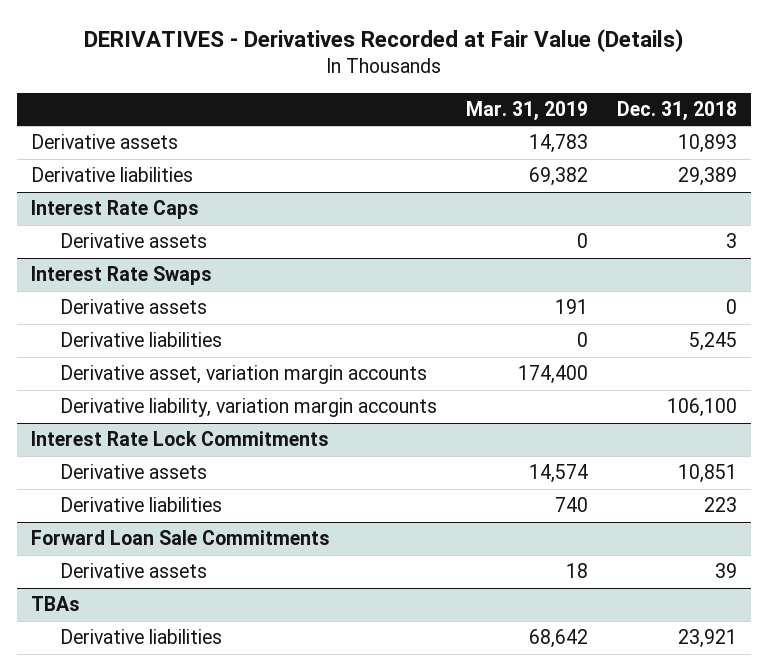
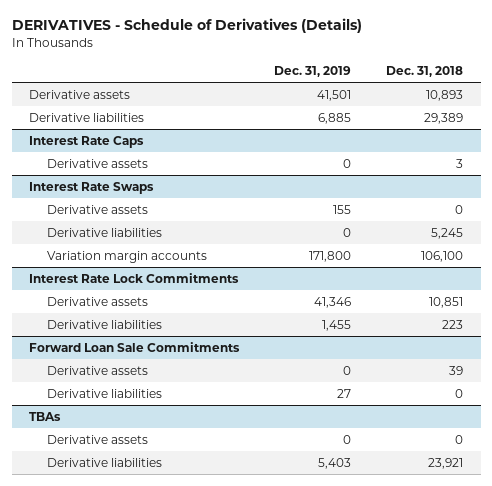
- DERIVATIVES - Derivatives Recorded at Fair Value (Details)
+ DERIVATIVES - Schedule of Derivatives (Details)
- | Mar. 31, 2019 | Dec. 31, 2018
+ | Dec. 31, 2019 | Dec. 31, 2018
@ Interest Rate Swaps
- Derivative asset, variation margin accounts | 174,400 |
- Derivative liability, variation margin accounts | | 106,100
+ Variation margin accounts | 171,800 | 106,100
@ Forward Loan Sale Commitments
+ Derivative liabilities | 27 | 0
@ TBAs
+ Derivative assets | 0 | 0

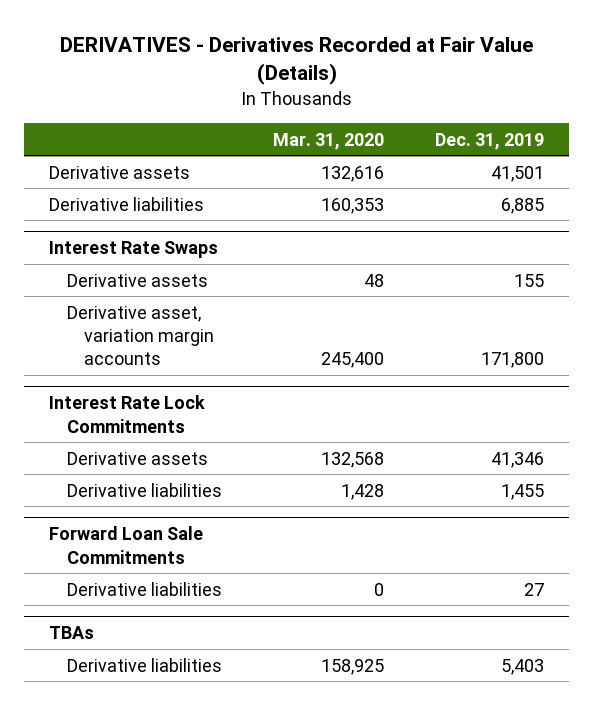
- DERIVATIVES - Schedule of Derivatives (Details)
+ DERIVATIVES - Derivatives Recorded at Fair Value (Details)
- | Dec. 31, 2019 | Dec. 31, 2018
+ | Mar. 31, 2020 | Dec. 31, 2019
- Interest Rate Caps
- Derivative assets | 0 | 3
@ Interest Rate Swaps
- Derivative liabilities | 0 | 5,245
- Variation margin accounts | 171,800 | 106,100
+ Derivative asset, variation margin accounts | 245,400 | 171,800
@ Forward Loan Sale Commitments
- Derivative assets | 0 | 39
@ TBAs
- Derivative assets | 0 | 0

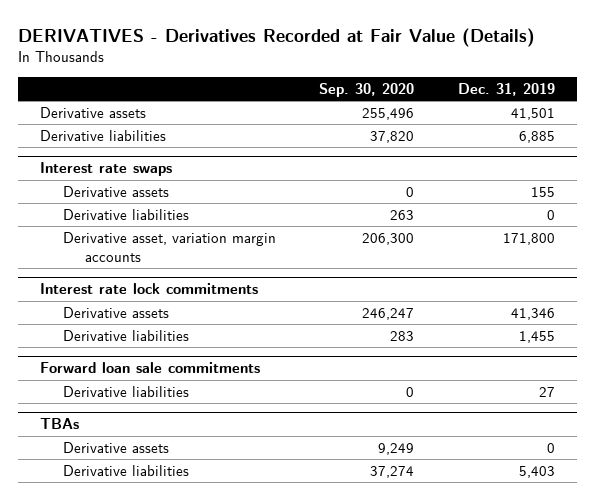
- | Mar. 31, 2020 | Dec. 31, 2019
+ | Sep. 30, 2020 | Dec. 31, 2019
- Interest Rate Swaps
+ Interest rate swaps
+ Derivative liabilities | 263 | 0
- Interest Rate Lock Commitments
+ Interest rate lock commitments
- Forward Loan Sale Commitments
+ Forward loan sale commitments
@ TBAs
+ Derivative assets | 9,249 | 0

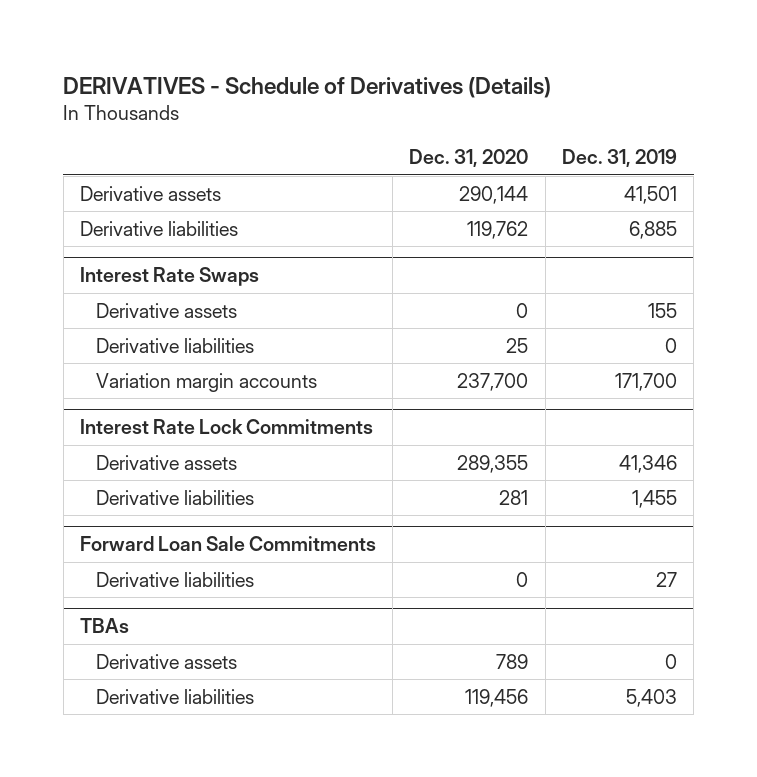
- DERIVATIVES - Derivatives Recorded at Fair Value (Details)
+ DERIVATIVES - Schedule of Derivatives (Details)
- | Sep. 30, 2020 | Dec. 31, 2019
+ | Dec. 31, 2020 | Dec. 31, 2019
- Interest rate swaps
+ Interest Rate Swaps
- Derivative asset, variation margin accounts | 206,300 | 171,800
- Interest rate lock commitments
+ Variation margin accounts | 237,700 | 171,700
+ Interest Rate Lock Commitments
- Forward loan sale commitments
+ Forward Loan Sale Commitments

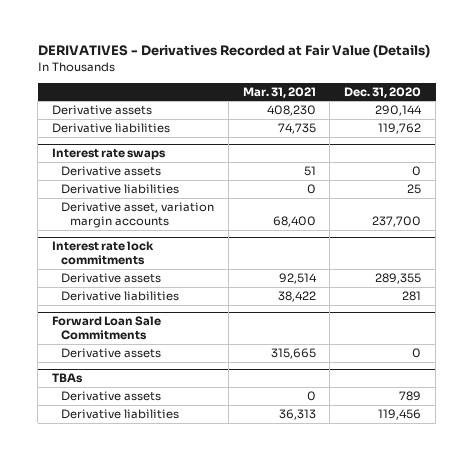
- DERIVATIVES - Schedule of Derivatives (Details)
+ DERIVATIVES - Derivatives Recorded at Fair Value (Details)
- | Dec. 31, 2020 | Dec. 31, 2019
+ | Mar. 31, 2021 | Dec. 31, 2020
- Interest Rate Swaps
+ Interest rate swaps
- Variation margin accounts | 237,700 | 171,700
- Interest Rate Lock Commitments
+ Derivative asset, variation margin accounts | 68,400 | 237,700
+ Interest rate lock commitments
@ Forward Loan Sale Commitments
- Derivative liabilities | 0 | 27
+ Derivative assets | 315,665 | 0

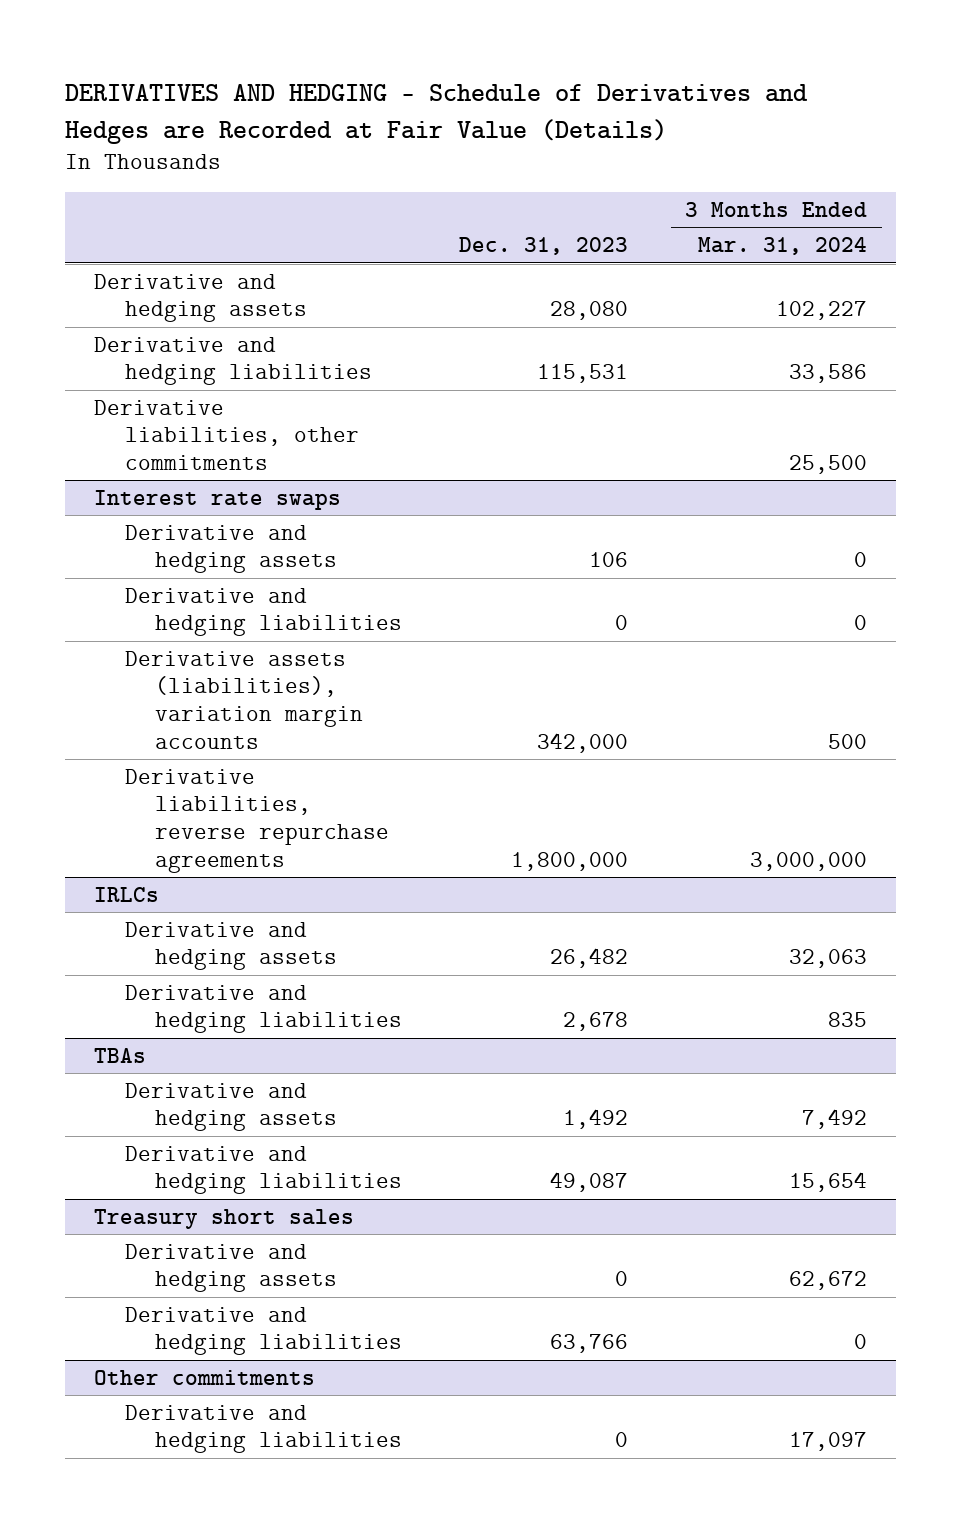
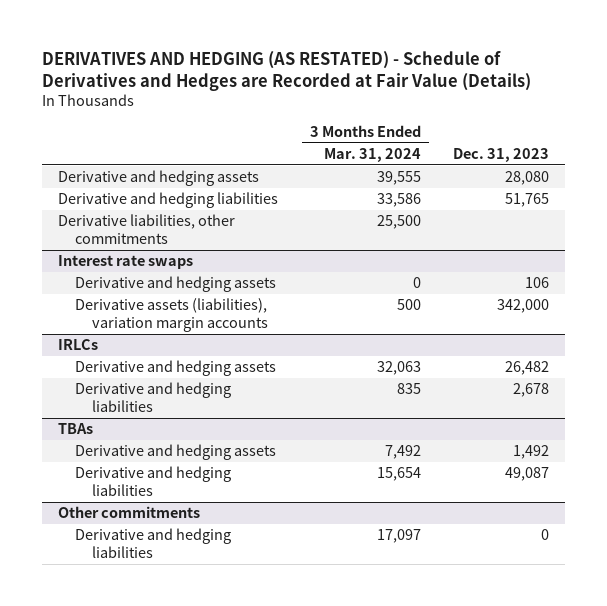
- DERIVATIVES AND HEDGING - Schedule of Derivatives and Hedges are Recorded at Fair Value (Details)
+ DERIVATIVES AND HEDGING (AS RESTATED) - Schedule of Derivatives and Hedges are Recorded at Fair Value (Details)
- | Dec. 31, 2023 | 3 Months Ended Mar. 31, 2024
+ | 3 Months Ended Mar. 31, 2024 | Dec. 31, 2023
- Derivative and hedging assets | 28,080 | 102,227
- Derivative and hedging liabilities | 115,531 | 33,586
+ Derivative and hedging assets | 39,555 | 28,080
+ Derivative and hedging liabilities | 33,586 | 51,765
@ Interest rate swaps
- Derivative and hedging liabilities | 0 | 0
- Derivative liabilities, reverse repurchase agreements | 1,800,000 | 3,000,000
- Treasury short sales
- Derivative and hedging assets | 0 | 62,672
- Derivative and hedging liabilities | 63,766 | 0

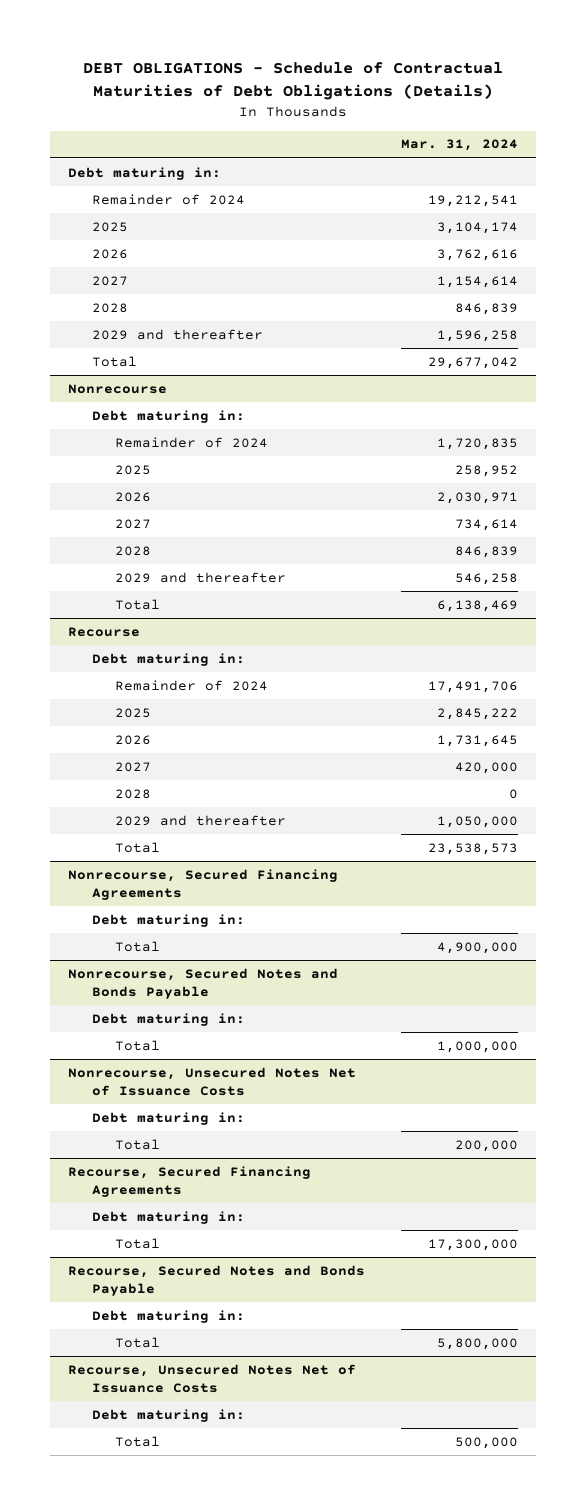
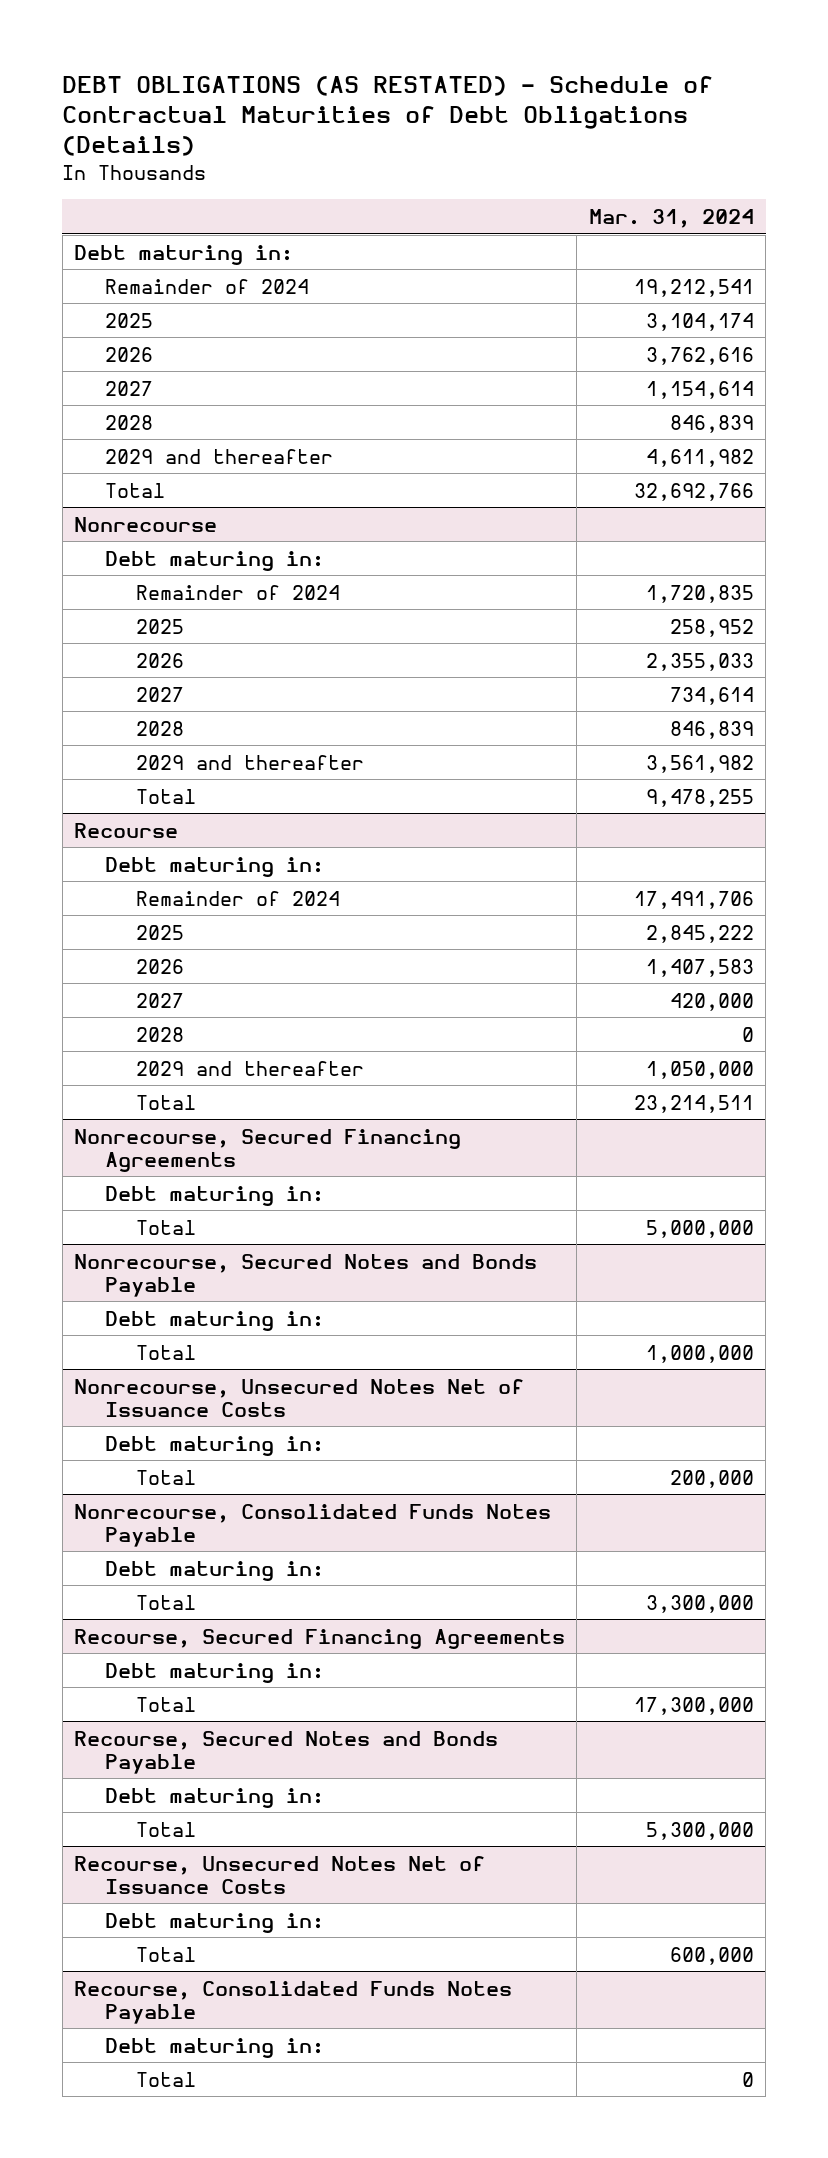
- DEBT OBLIGATIONS - Schedule of Contractual Maturities of Debt Obligations (Details)
+ DEBT OBLIGATIONS (AS RESTATED) - Schedule of Contractual Maturities of Debt Obligations (Details)
- 2029 and thereafter | 1,596,258
- Total | 29,677,042
+ 2029 and thereafter | 4,611,982
+ Total | 32,692,766
@ Nonrecourse
- 2026 | 2,030,971
+ 2026 | 2,355,033
- 2029 and thereafter | 546,258
- Total | 6,138,469
+ 2029 and thereafter | 3,561,982
+ Total | 9,478,255
@ Recourse
- 2026 | 1,731,645
+ 2026 | 1,407,583
- Total | 23,538,573
+ Total | 23,214,511
@ Nonrecourse, Secured Financing Agreements
- Total | 4,900,000
+ Total | 5,000,000
+ Nonrecourse, Consolidated Funds Notes Payable
+ Debt maturing in:
+ Total | 3,300,000
@ Recourse, Secured Notes and Bonds Payable
- Total | 5,800,000
+ Total | 5,300,000
@ Recourse, Unsecured Notes Net of Issuance Costs
- Total | 500,000
+ Total | 600,000
+ Recourse, Consolidated Funds Notes Payable
+ Debt maturing in:
+ Total | 0

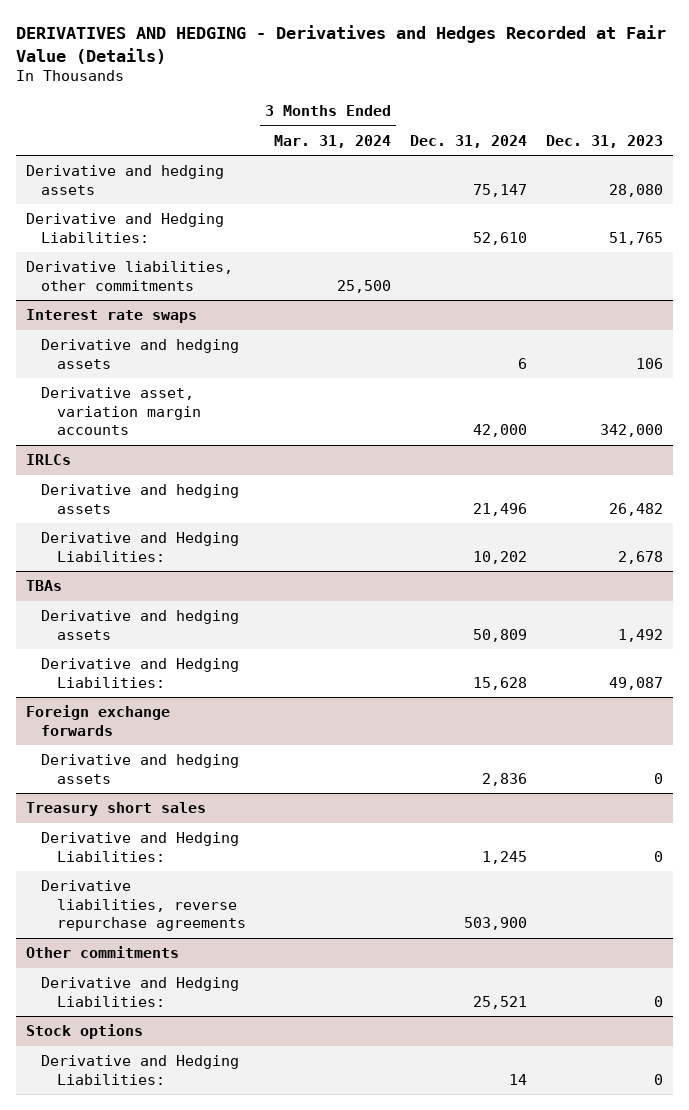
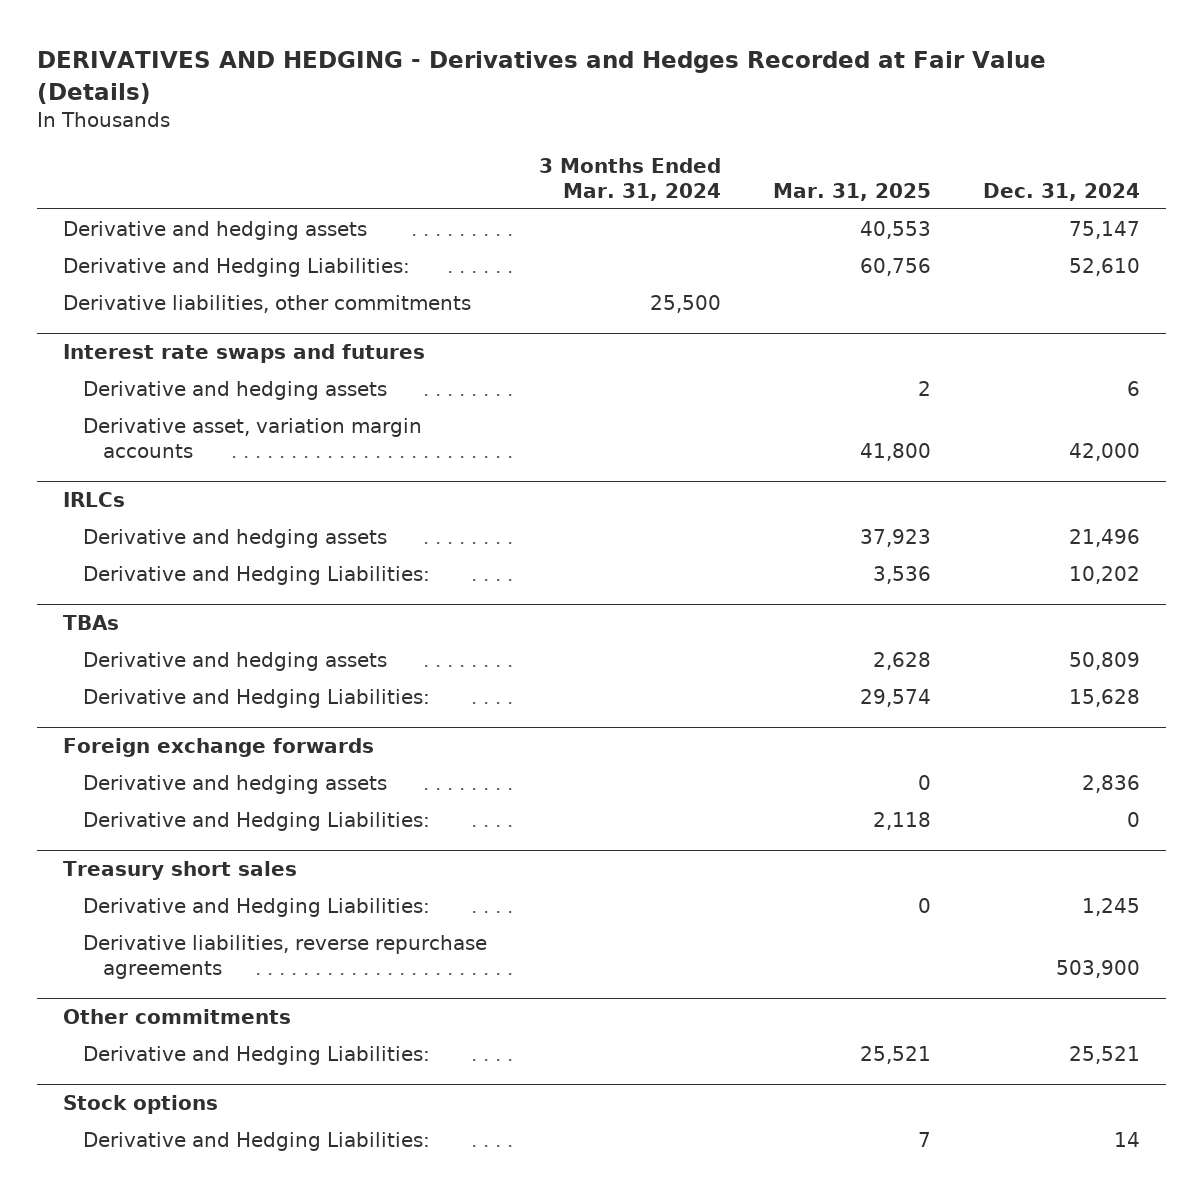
- | 3 Months Ended Mar. 31, 2024 | Dec. 31, 2024 | Dec. 31, 2023
+ | 3 Months Ended Mar. 31, 2024 | Mar. 31, 2025 | Dec. 31, 2024
- Interest rate swaps
+ Interest rate swaps and futures
@ Foreign exchange forwards
+ Derivative and Hedging Liabilities: | | 2,118 | 0

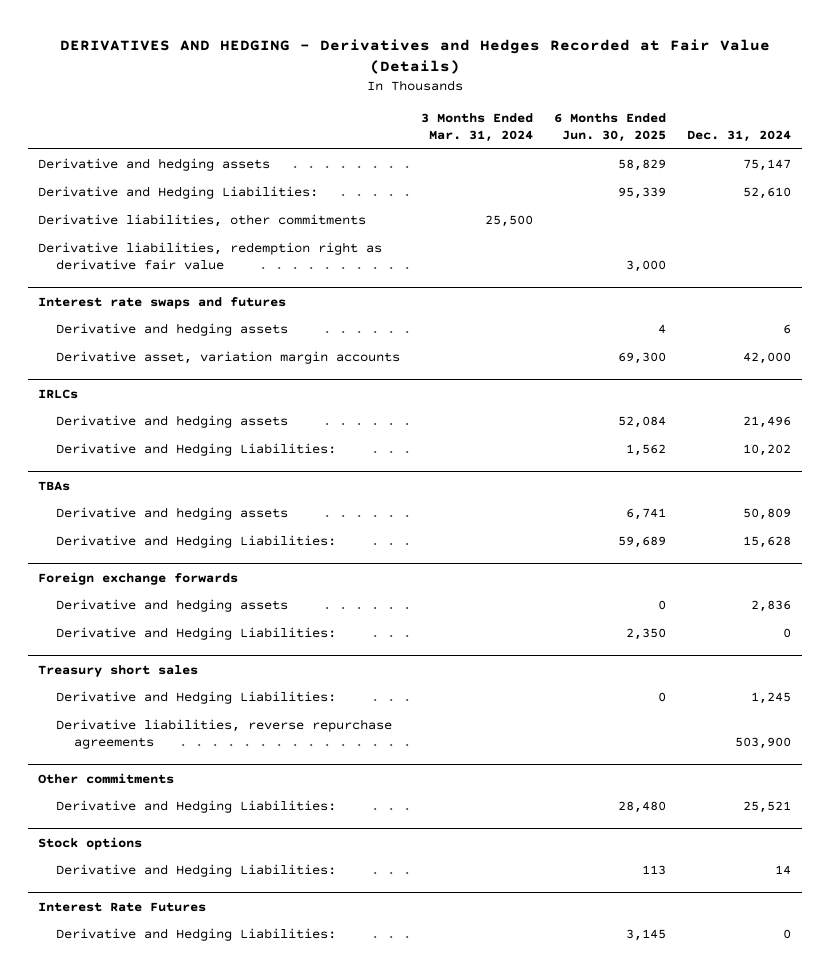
- | 3 Months Ended Mar. 31, 2024 | Mar. 31, 2025 | Dec. 31, 2024
+ | 3 Months Ended Mar. 31, 2024 | 6 Months Ended Jun. 30, 2025 | Dec. 31, 2024
+ Derivative liabilities, redemption right as derivative fair value | | 3,000 |
+ Interest Rate Futures
+ Derivative and Hedging Liabilities: | | 3,145 | 0

